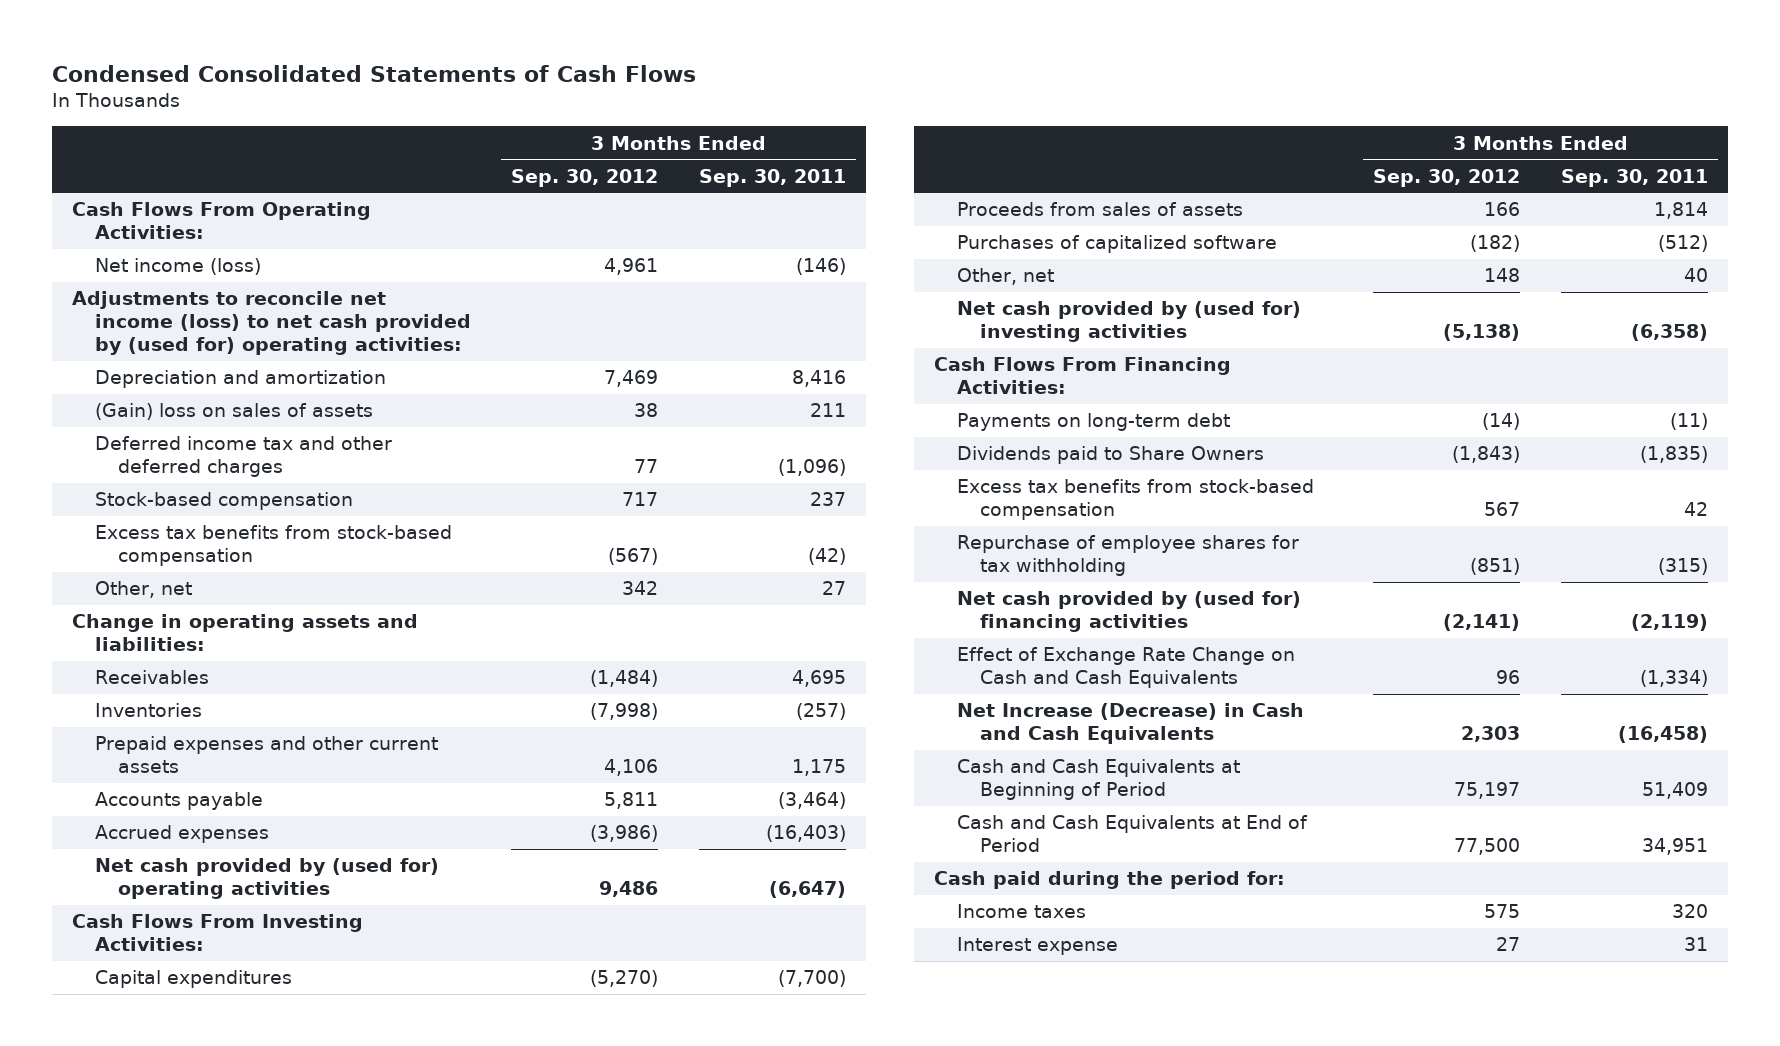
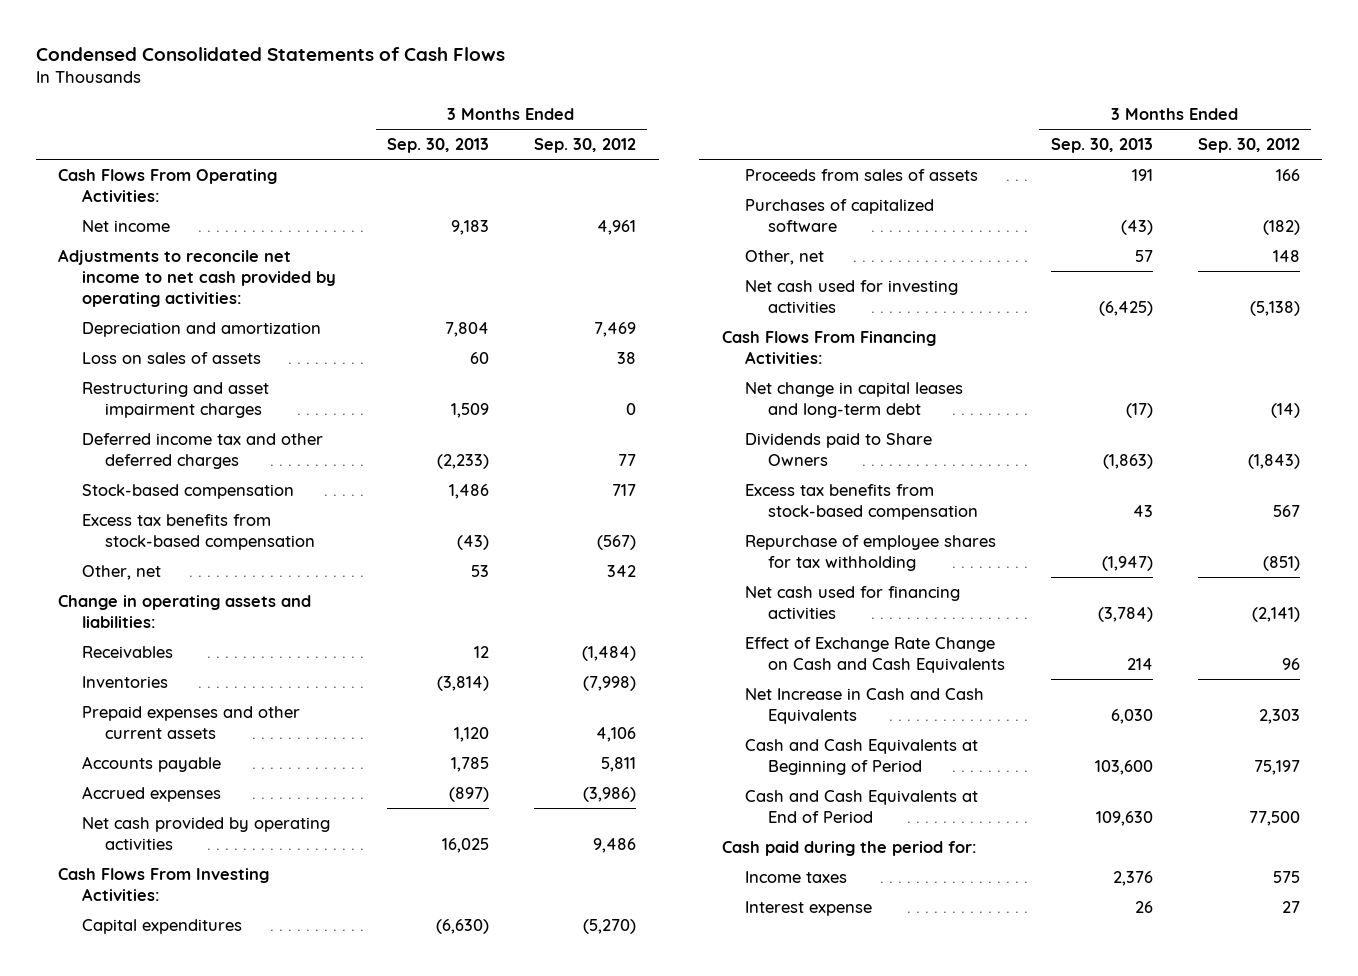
- | 3 Months Ended Sep. 30, 2012 | 3 Months Ended Sep. 30, 2011
+ | 3 Months Ended Sep. 30, 2013 | 3 Months Ended Sep. 30, 2012
- Net income (loss) | 4,961 | (146)
- Adjustments to reconcile net income (loss) to net cash provided by (used for) operating activities:
+ Net income | 9,183 | 4,961
+ Adjustments to reconcile net income to net cash provided by operating activities:
- (Gain) loss on sales of assets | 38 | 211
+ Loss on sales of assets | 60 | 38
+ Restructuring and asset impairment charges | 1,509 | 0
- Net cash provided by (used for) operating activities | 9,486 | (6,647)
+ Net cash provided by operating activities | 16,025 | 9,486
- Net cash provided by (used for) investing activities | (5,138) | (6,358)
+ Net cash used for investing activities | (6,425) | (5,138)
- Payments on long-term debt | (14) | (11)
+ Net change in capital leases and long-term debt | (17) | (14)
- Net cash provided by (used for) financing activities | (2,141) | (2,119)
+ Net cash used for financing activities | (3,784) | (2,141)
- Net Increase (Decrease) in Cash and Cash Equivalents | 2,303 | (16,458)
+ Net Increase in Cash and Cash Equivalents | 6,030 | 2,303

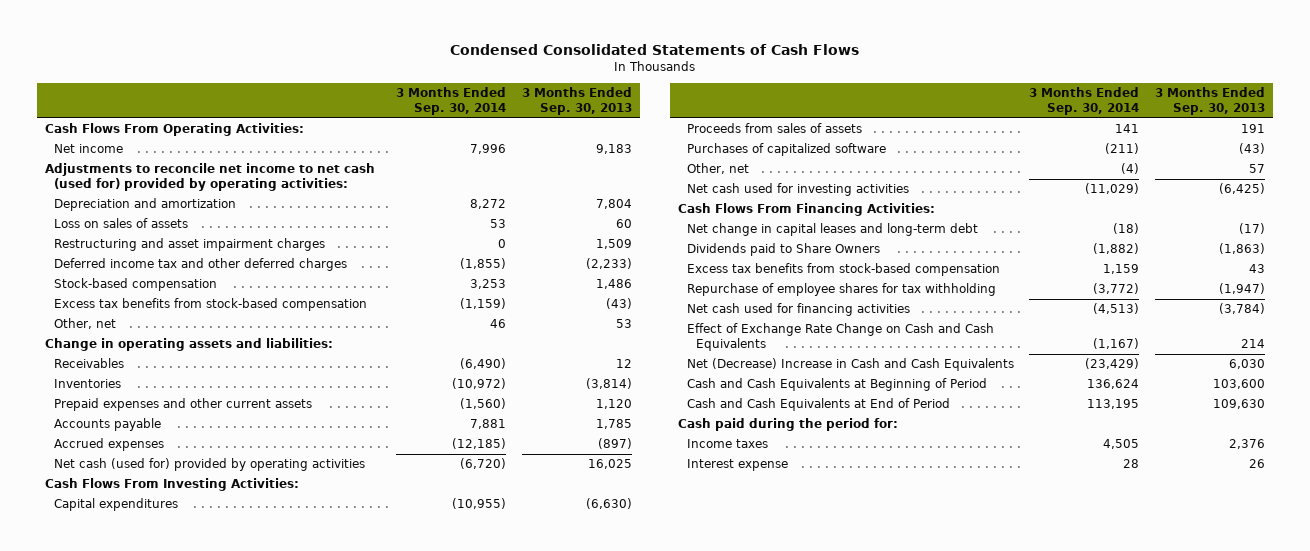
- | 3 Months Ended Sep. 30, 2013 | 3 Months Ended Sep. 30, 2012
+ | 3 Months Ended Sep. 30, 2014 | 3 Months Ended Sep. 30, 2013
- Adjustments to reconcile net income to net cash provided by operating activities:
+ Adjustments to reconcile net income to net cash (used for) provided by operating activities:
- Net cash provided by operating activities | 16,025 | 9,486
+ Net cash (used for) provided by operating activities | (6,720) | 16,025
- Net Increase in Cash and Cash Equivalents | 6,030 | 2,303
+ Net (Decrease) Increase in Cash and Cash Equivalents | (23,429) | 6,030

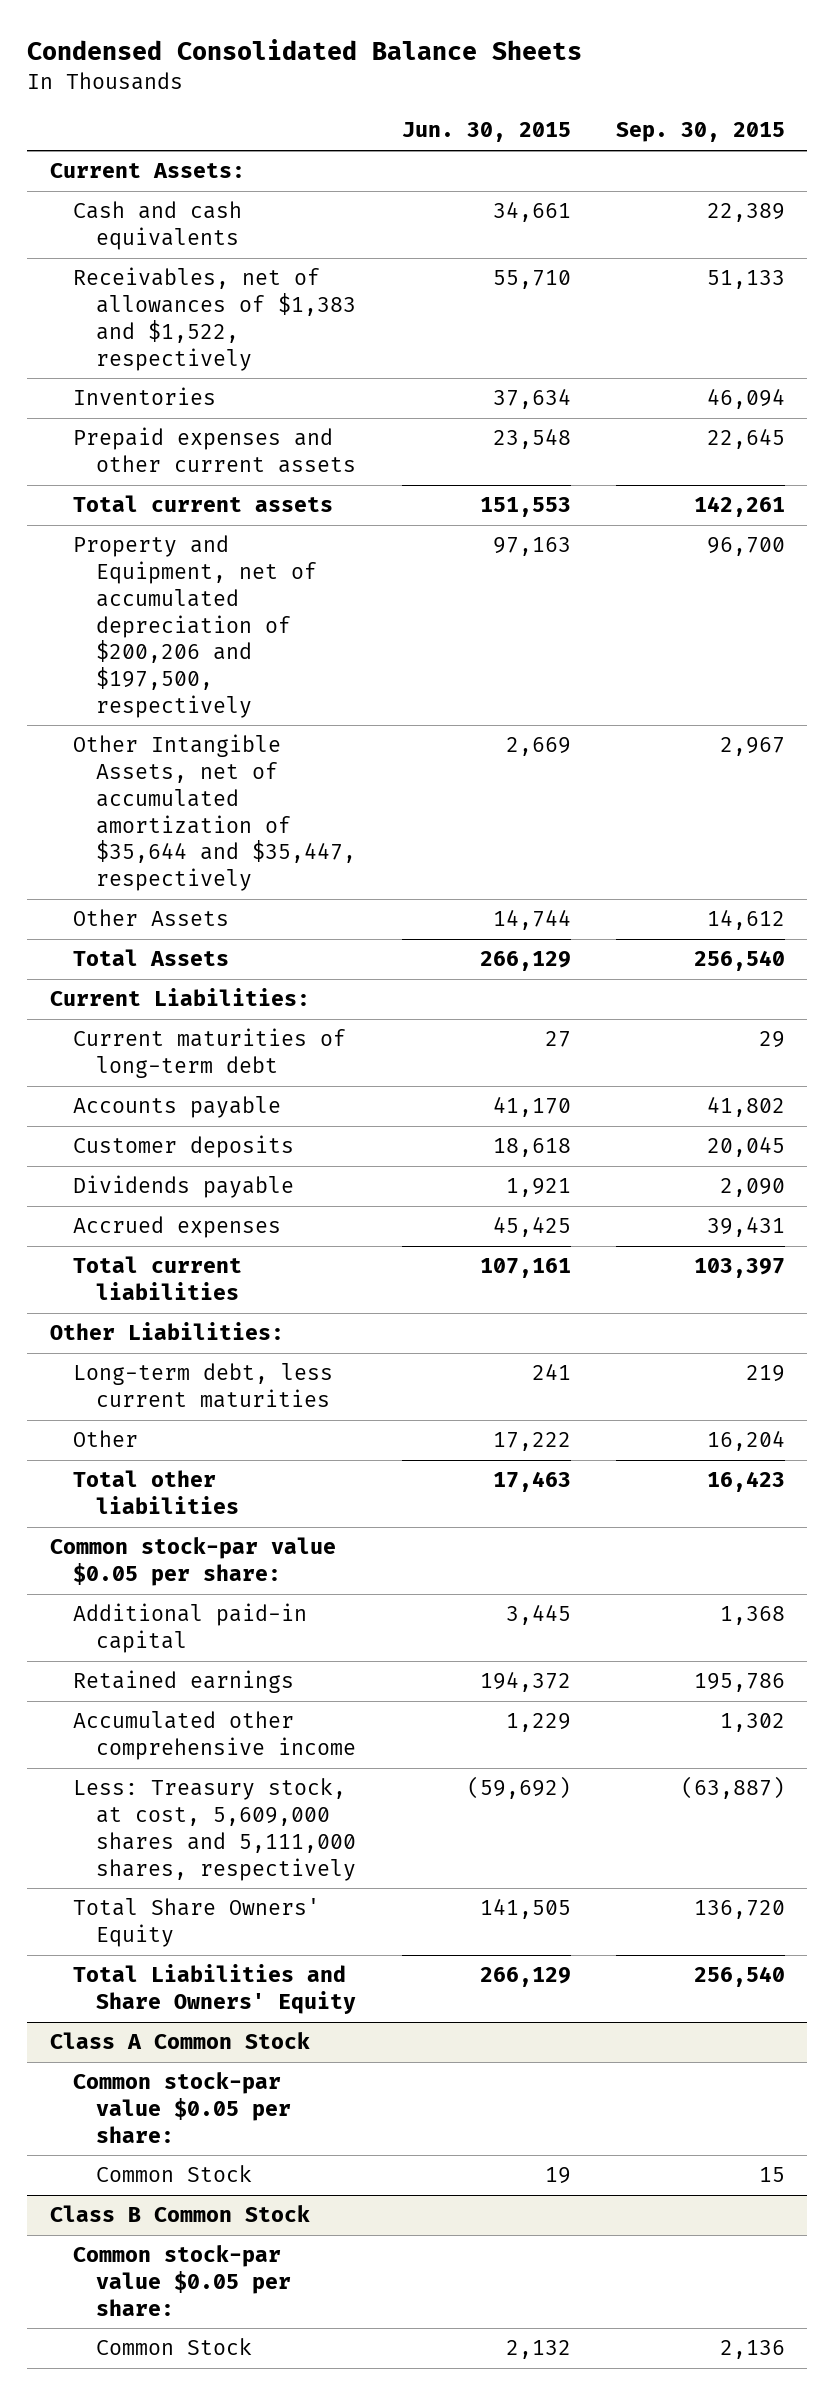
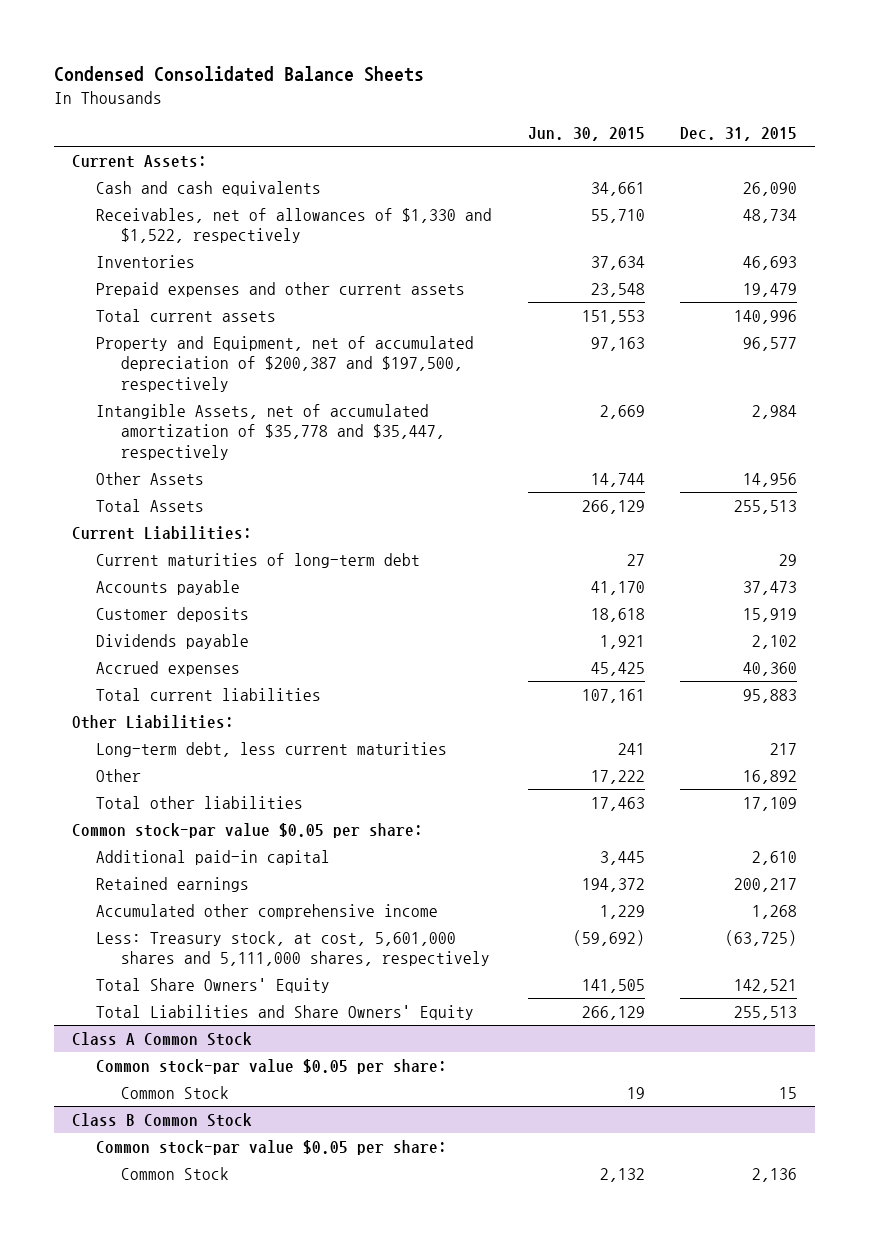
- | Jun. 30, 2015 | Sep. 30, 2015
+ | Jun. 30, 2015 | Dec. 31, 2015
- Receivables, net of allowances of $1,383 and $1,522, respectively | 55,710 | 51,133
+ Receivables, net of allowances of $1,330 and $1,522, respectively | 55,710 | 48,734
- Property and Equipment, net of accumulated depreciation of $200,206 and $197,500, respectively | 97,163 | 96,700
- Other Intangible Assets, net of accumulated amortization of $35,644 and $35,447, respectively | 2,669 | 2,967
+ Property and Equipment, net of accumulated depreciation of $200,387 and $197,500, respectively | 97,163 | 96,577
+ Intangible Assets, net of accumulated amortization of $35,778 and $35,447, respectively | 2,669 | 2,984
- Less: Treasury stock, at cost, 5,609,000 shares and 5,111,000 shares, respectively | (59,692) | (63,887)
+ Less: Treasury stock, at cost, 5,601,000 shares and 5,111,000 shares, respectively | (59,692) | (63,725)

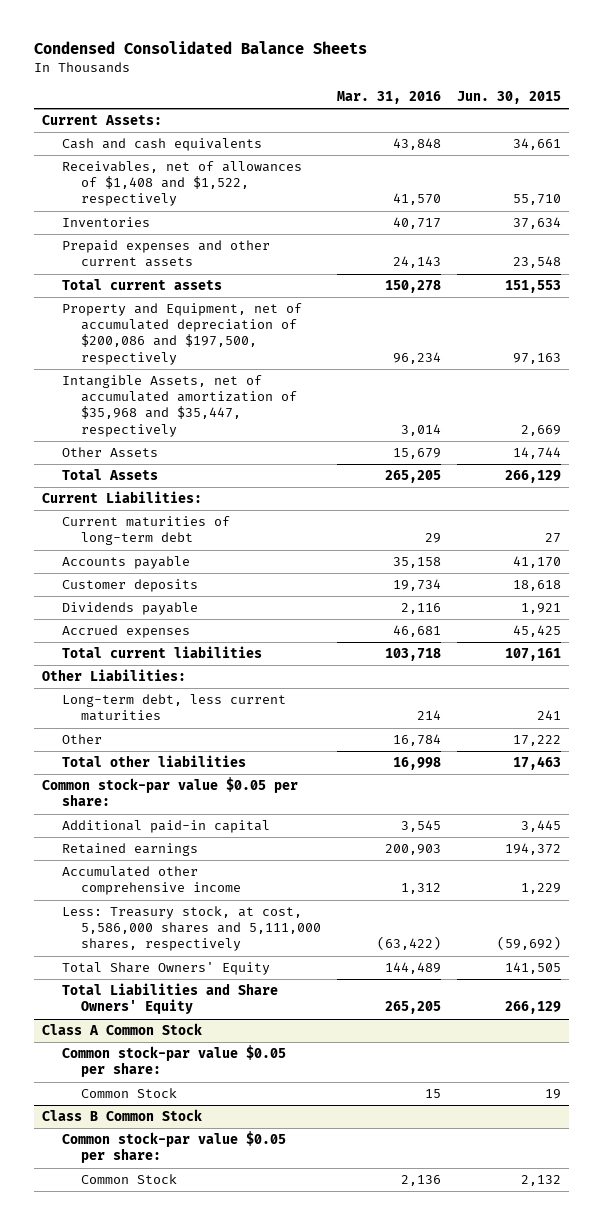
- | Jun. 30, 2015 | Dec. 31, 2015
+ | Mar. 31, 2016 | Jun. 30, 2015
- Receivables, net of allowances of $1,330 and $1,522, respectively | 55,710 | 48,734
+ Receivables, net of allowances of $1,408 and $1,522, respectively | 41,570 | 55,710
- Property and Equipment, net of accumulated depreciation of $200,387 and $197,500, respectively | 97,163 | 96,577
- Intangible Assets, net of accumulated amortization of $35,778 and $35,447, respectively | 2,669 | 2,984
+ Property and Equipment, net of accumulated depreciation of $200,086 and $197,500, respectively | 96,234 | 97,163
+ Intangible Assets, net of accumulated amortization of $35,968 and $35,447, respectively | 3,014 | 2,669
- Less: Treasury stock, at cost, 5,601,000 shares and 5,111,000 shares, respectively | (59,692) | (63,725)
+ Less: Treasury stock, at cost, 5,586,000 shares and 5,111,000 shares, respectively | (63,422) | (59,692)

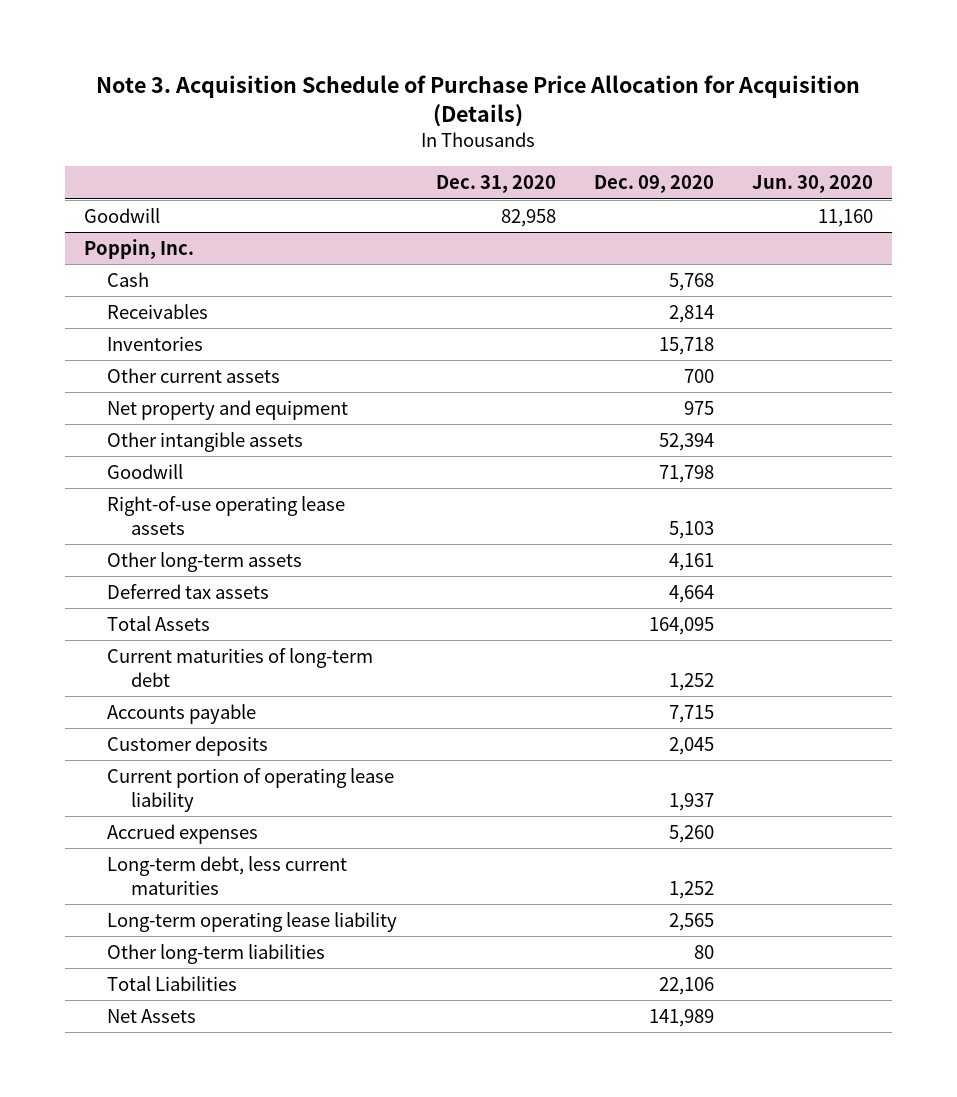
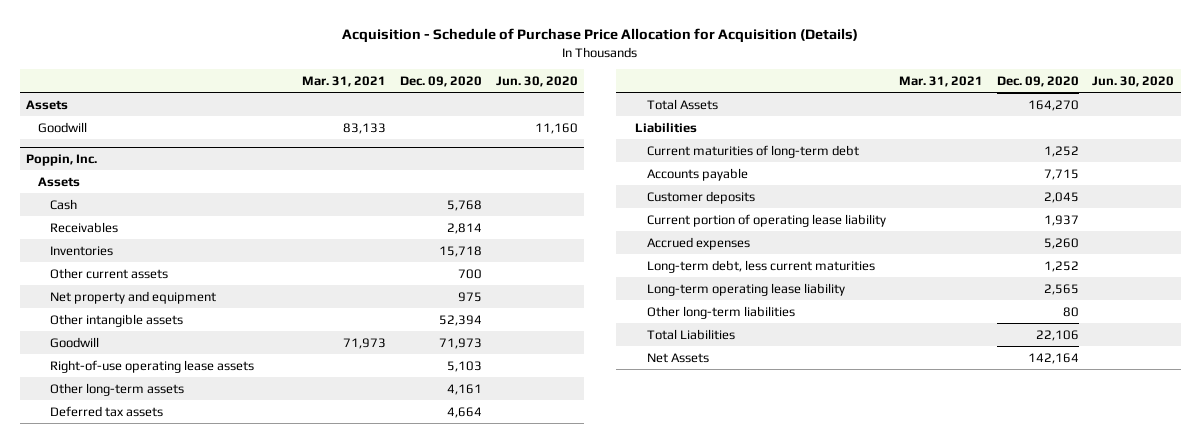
- Note 3. Acquisition Schedule of Purchase Price Allocation for Acquisition (Details)
+ Acquisition - Schedule of Purchase Price Allocation for Acquisition (Details)
- | Dec. 31, 2020 | Dec. 09, 2020 | Jun. 30, 2020
+ | Mar. 31, 2021 | Dec. 09, 2020 | Jun. 30, 2020
+ Assets
@ Poppin, Inc.
+ Assets
- Goodwill | | 71,798 |
+ Goodwill | 71,973 | 71,973 |
- Total Assets | | 164,095 |
+ Total Assets | | 164,270 |
+ Liabilities
- Net Assets | | 141,989 |
+ Net Assets | | 142,164 |

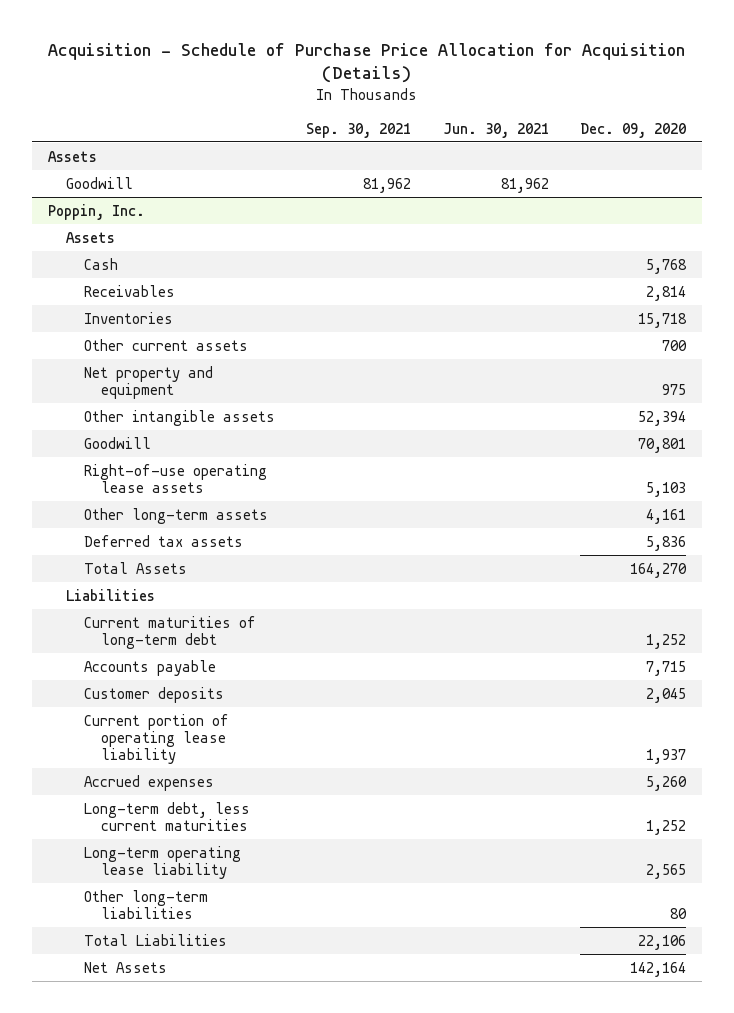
- | Mar. 31, 2021 | Dec. 09, 2020 | Jun. 30, 2020
+ | Sep. 30, 2021 | Jun. 30, 2021 | Dec. 09, 2020
@ Poppin, Inc.
- Goodwill | 71,973 | 71,973 |
+ Goodwill | | | 70,801
- Deferred tax assets | | 4,664 |
+ Deferred tax assets | | | 5,836

